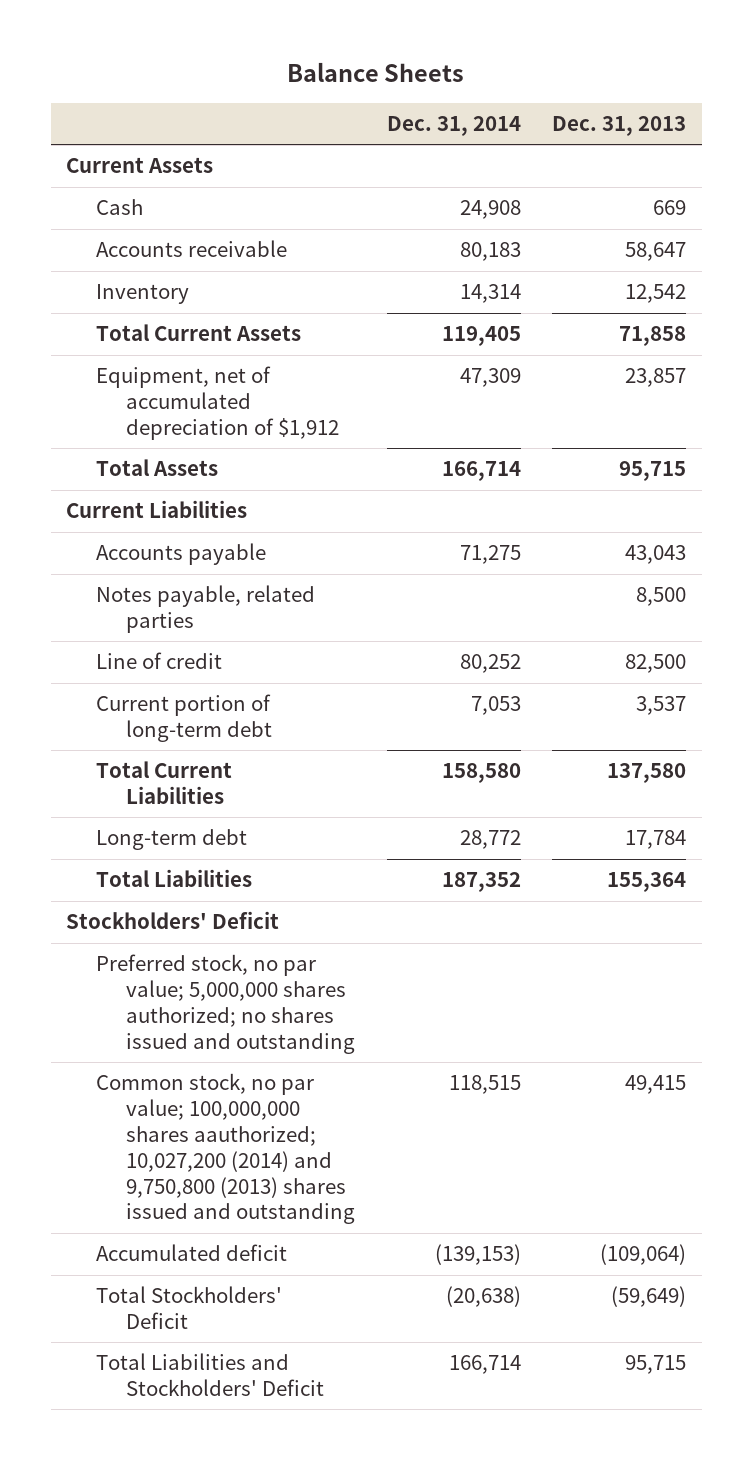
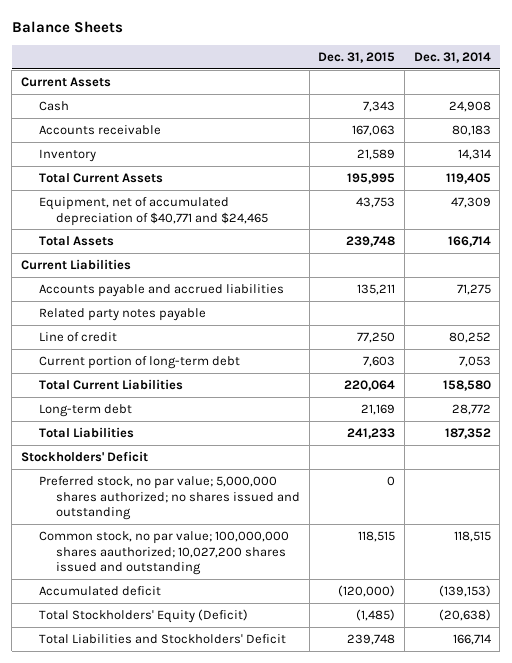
- | Dec. 31, 2014 | Dec. 31, 2013
+ | Dec. 31, 2015 | Dec. 31, 2014
- Equipment, net of accumulated depreciation of $1,912 | 47,309 | 23,857
+ Equipment, net of accumulated depreciation of $40,771 and $24,465 | 43,753 | 47,309
- Accounts payable | 71,275 | 43,043
- Notes payable, related parties | | 8,500
+ Accounts payable and accrued liabilities | 135,211 | 71,275
+ Related party notes payable
- Common stock, no par value; 100,000,000 shares aauthorized; 10,027,200 (2014) and 9,750,800 (2013) shares issued and outstanding | 118,515 | 49,415
+ Common stock, no par value; 100,000,000 shares aauthorized; 10,027,200 shares issued and outstanding | 118,515 | 118,515
- Total Stockholders' Deficit | (20,638) | (59,649)
+ Total Stockholders' Equity (Deficit) | (1,485) | (20,638)

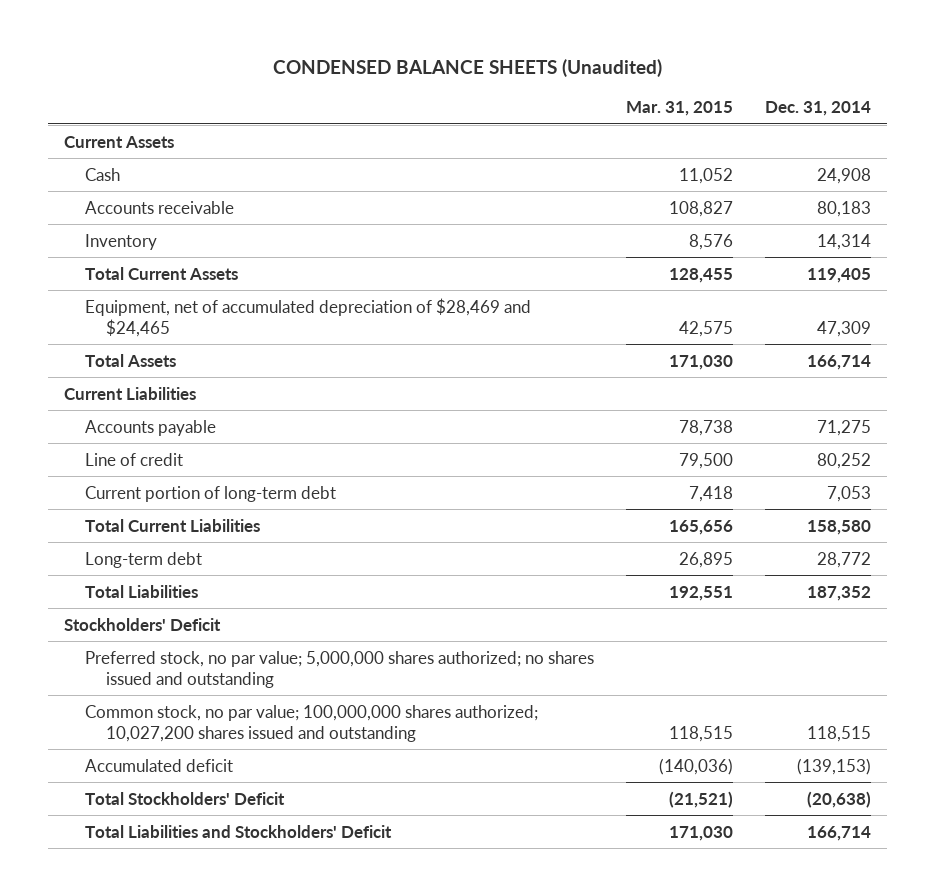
- Balance Sheets
+ CONDENSED BALANCE SHEETS (Unaudited)
- | Dec. 31, 2015 | Dec. 31, 2014
+ | Mar. 31, 2015 | Dec. 31, 2014
- Equipment, net of accumulated depreciation of $40,771 and $24,465 | 43,753 | 47,309
+ Equipment, net of accumulated depreciation of $28,469 and $24,465 | 42,575 | 47,309
- Accounts payable and accrued liabilities | 135,211 | 71,275
- Related party notes payable
+ Accounts payable | 78,738 | 71,275
- Common stock, no par value; 100,000,000 shares aauthorized; 10,027,200 shares issued and outstanding | 118,515 | 118,515
+ Common stock, no par value; 100,000,000 shares authorized; 10,027,200 shares issued and outstanding | 118,515 | 118,515
- Total Stockholders' Equity (Deficit) | (1,485) | (20,638)
+ Total Stockholders' Deficit | (21,521) | (20,638)

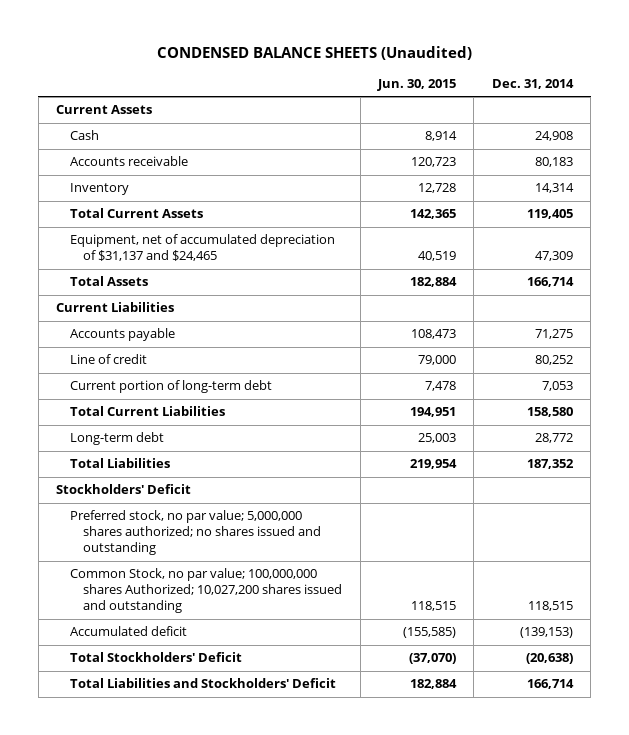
- | Mar. 31, 2015 | Dec. 31, 2014
+ | Jun. 30, 2015 | Dec. 31, 2014
- Equipment, net of accumulated depreciation of $28,469 and $24,465 | 42,575 | 47,309
+ Equipment, net of accumulated depreciation of $31,137 and $24,465 | 40,519 | 47,309
- Common stock, no par value; 100,000,000 shares authorized; 10,027,200 shares issued and outstanding | 118,515 | 118,515
+ Common Stock, no par value; 100,000,000 shares Authorized; 10,027,200 shares issued and outstanding | 118,515 | 118,515

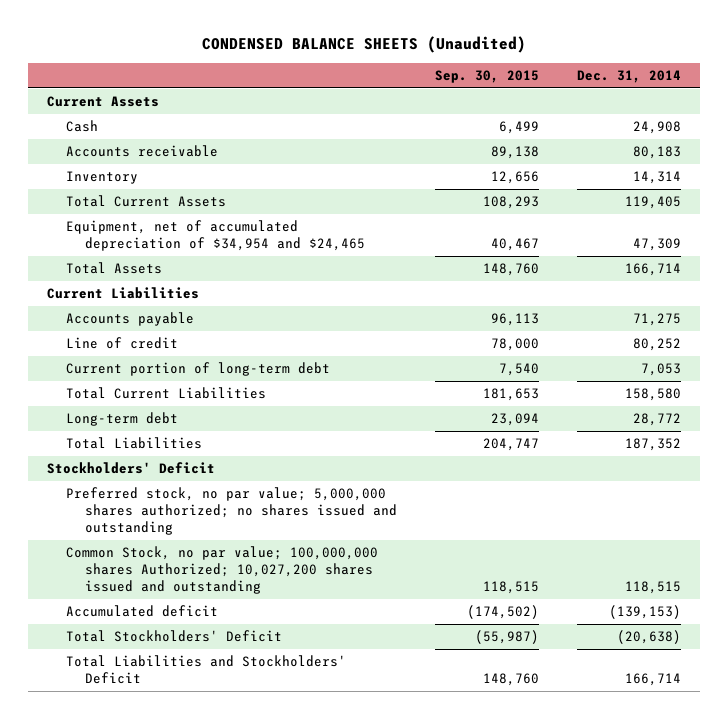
- | Jun. 30, 2015 | Dec. 31, 2014
+ | Sep. 30, 2015 | Dec. 31, 2014
- Equipment, net of accumulated depreciation of $31,137 and $24,465 | 40,519 | 47,309
+ Equipment, net of accumulated depreciation of $34,954 and $24,465 | 40,467 | 47,309

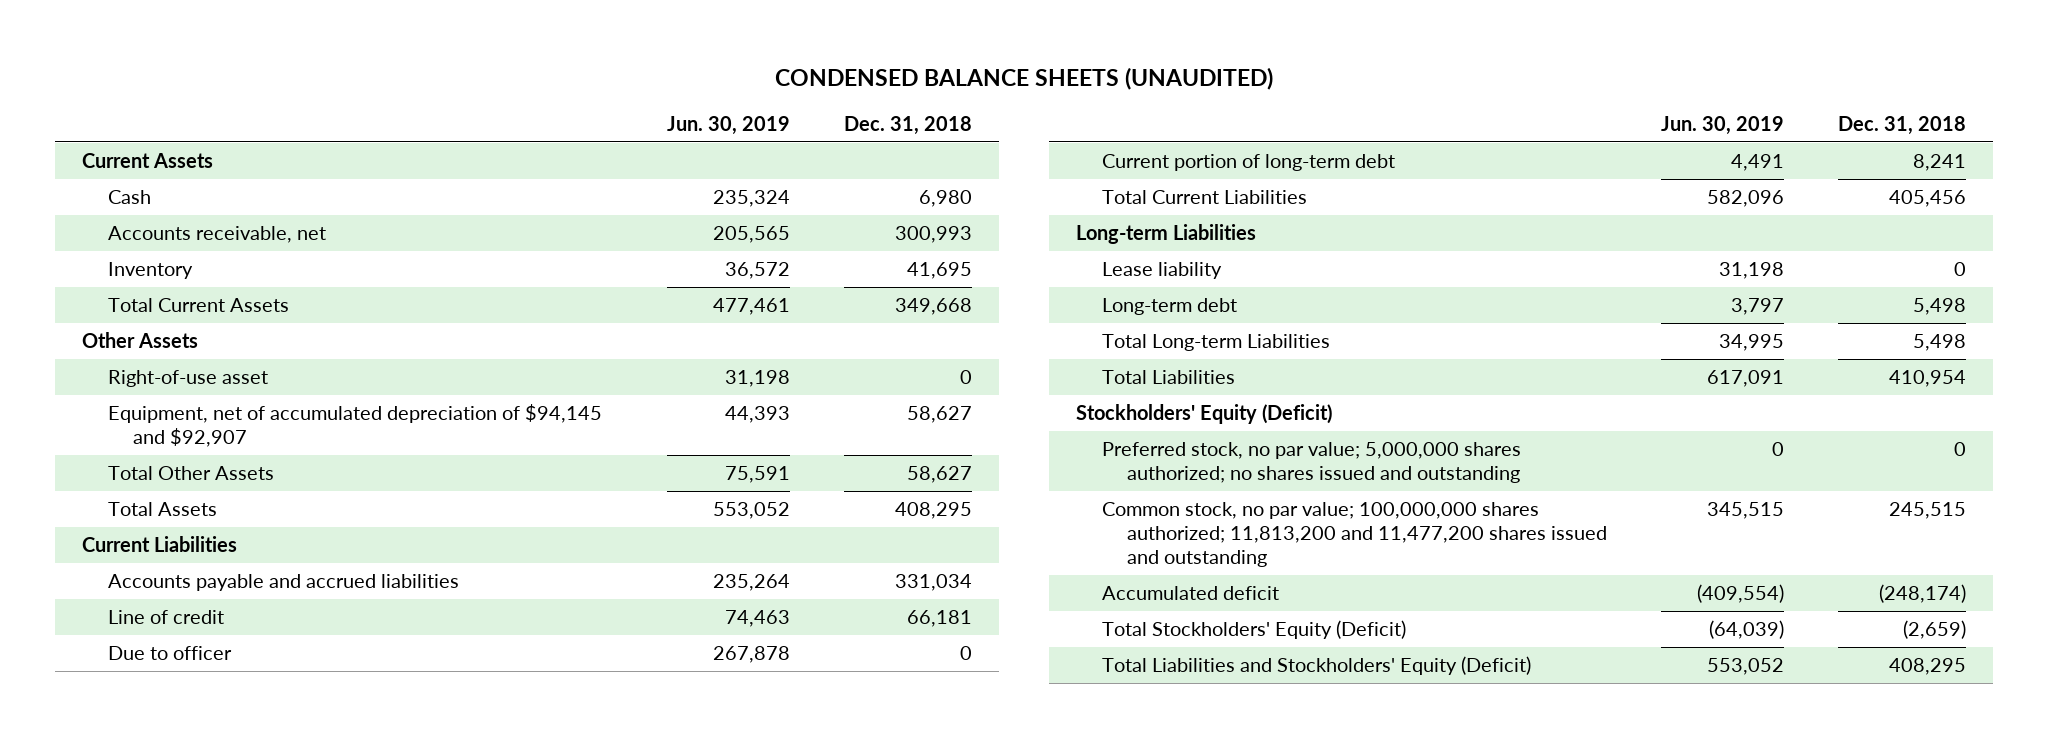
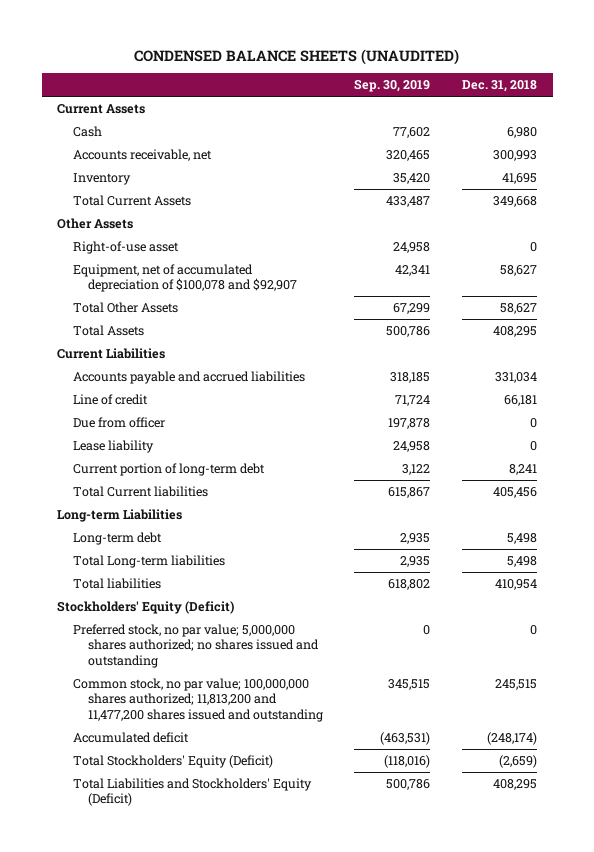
- | Jun. 30, 2019 | Dec. 31, 2018
+ | Sep. 30, 2019 | Dec. 31, 2018
- Equipment, net of accumulated depreciation of $94,145 and $92,907 | 44,393 | 58,627
+ Equipment, net of accumulated depreciation of $100,078 and $92,907 | 42,341 | 58,627
- Due to officer | 267,878 | 0
+ Due from officer | 197,878 | 0
moved up: Lease liability | 24,958 | 0
- Total Current Liabilities | 582,096 | 405,456
+ Total Current liabilities | 615,867 | 405,456
- Total Long-term Liabilities | 34,995 | 5,498
- Total Liabilities | 617,091 | 410,954
+ Total Long-term liabilities | 2,935 | 5,498
+ Total liabilities | 618,802 | 410,954

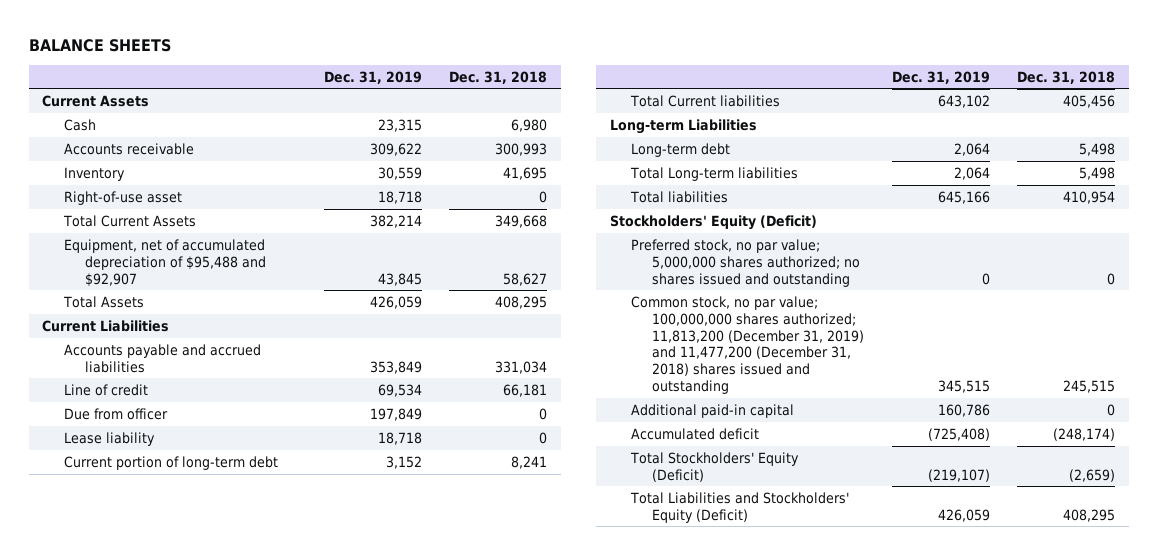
- CONDENSED BALANCE SHEETS (UNAUDITED)
+ BALANCE SHEETS
- | Sep. 30, 2019 | Dec. 31, 2018
+ | Dec. 31, 2019 | Dec. 31, 2018
- Accounts receivable, net | 320,465 | 300,993
+ Accounts receivable | 309,622 | 300,993
- Other Assets
- Equipment, net of accumulated depreciation of $100,078 and $92,907 | 42,341 | 58,627
- Total Other Assets | 67,299 | 58,627
moved down: Total Current Assets | 382,214 | 349,668
+ Equipment, net of accumulated depreciation of $95,488 and $92,907 | 43,845 | 58,627
- Common stock, no par value; 100,000,000 shares authorized; 11,813,200 and 11,477,200 shares issued and outstanding | 345,515 | 245,515
+ Common stock, no par value; 100,000,000 shares authorized; 11,813,200 (December 31, 2019) and 11,477,200 (December 31, 2018) shares issued and outstanding | 345,515 | 245,515
+ Additional paid-in capital | 160,786 | 0

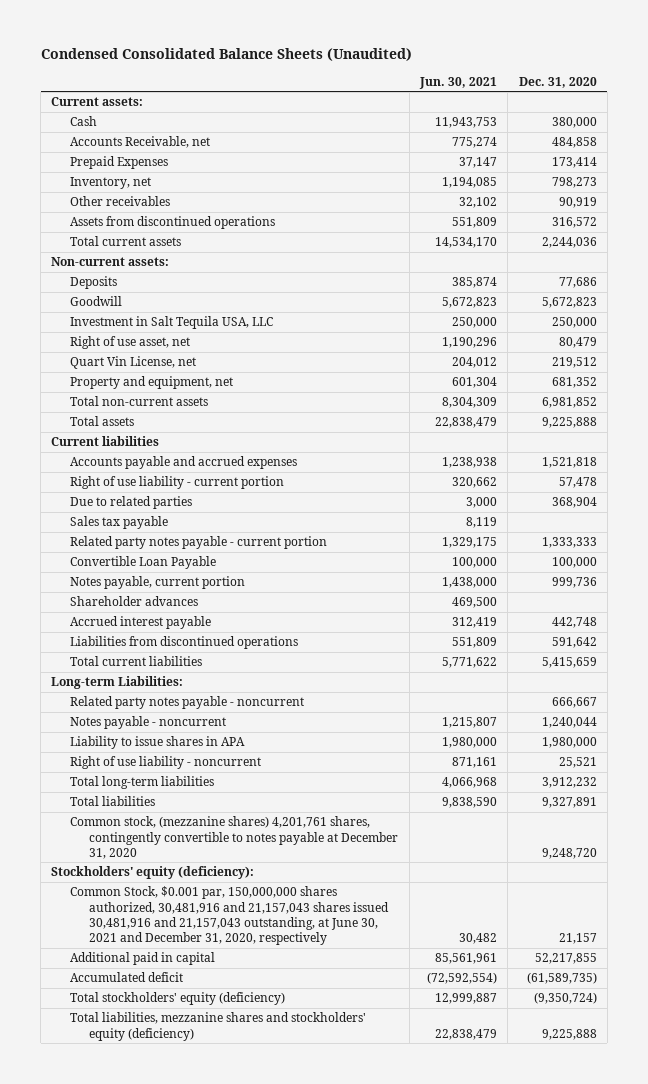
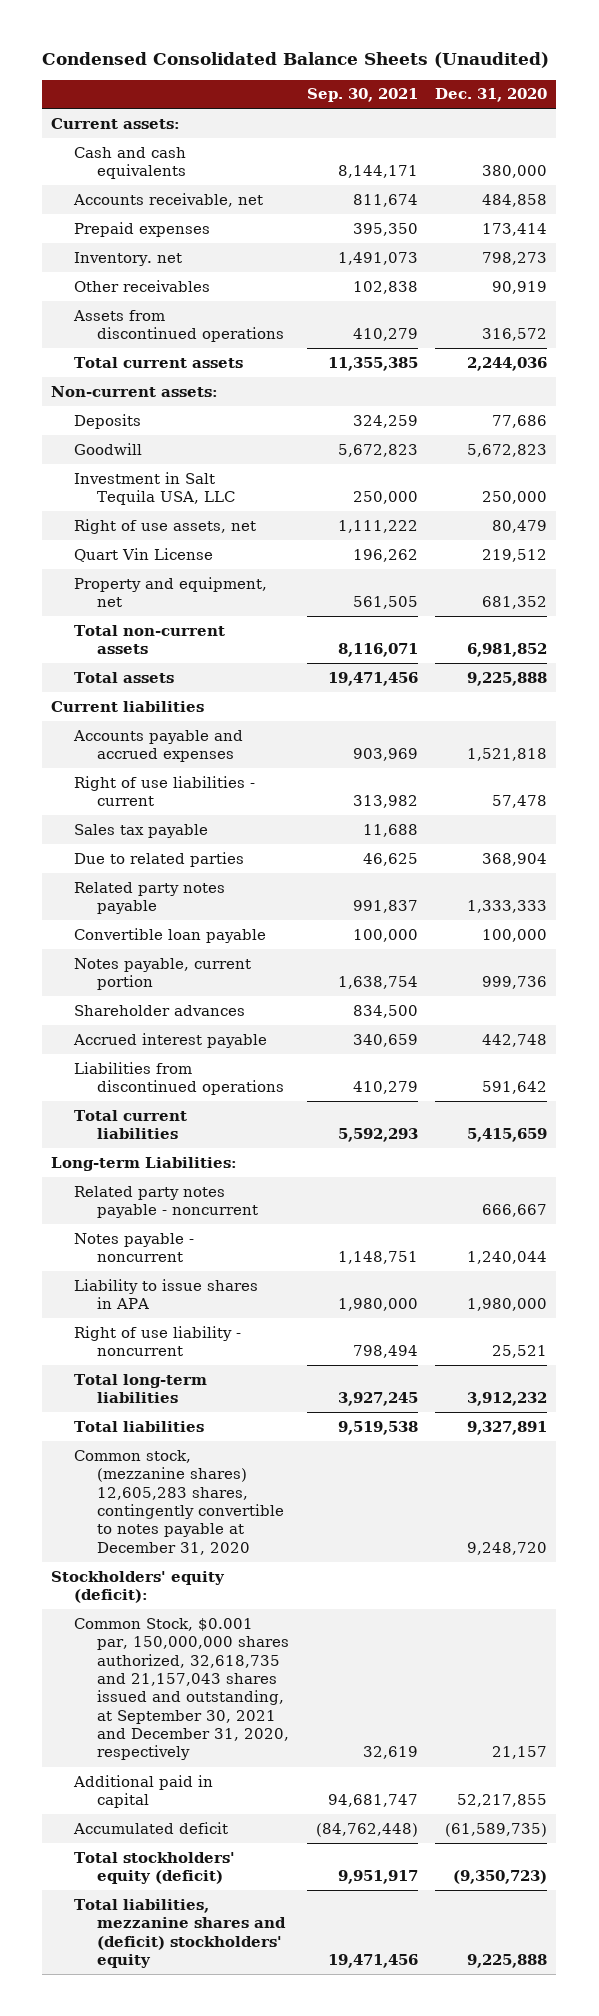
- | Jun. 30, 2021 | Dec. 31, 2020
+ | Sep. 30, 2021 | Dec. 31, 2020
- Cash | 11,943,753 | 380,000
- Accounts Receivable, net | 775,274 | 484,858
- Prepaid Expenses | 37,147 | 173,414
- Inventory, net | 1,194,085 | 798,273
+ Cash and cash equivalents | 8,144,171 | 380,000
+ Accounts receivable, net | 811,674 | 484,858
+ Prepaid expenses | 395,350 | 173,414
+ Inventory. net | 1,491,073 | 798,273
- Right of use asset, net | 1,190,296 | 80,479
- Quart Vin License, net | 204,012 | 219,512
+ Right of use assets, net | 1,111,222 | 80,479
+ Quart Vin License | 196,262 | 219,512
- Right of use liability - current portion | 320,662 | 57,478
+ Right of use liabilities - current | 313,982 | 57,478
- Related party notes payable - current portion | 1,329,175 | 1,333,333
- Convertible Loan Payable | 100,000 | 100,000
moved down: Due to related parties | 46,625 | 368,904
+ Related party notes payable | 991,837 | 1,333,333
+ Convertible loan payable | 100,000 | 100,000
- Common stock, (mezzanine shares) 4,201,761 shares, contingently convertible to notes payable at December 31, 2020 | | 9,248,720
- Stockholders' equity (deficiency):
- Common Stock, $0.001 par, 150,000,000 shares authorized, 30,481,916 and 21,157,043 shares issued 30,481,916 and 21,157,043 outstanding, at June 30, 2021 and December 31, 2020, respectively | 30,482 | 21,157
+ Common stock, (mezzanine shares) 12,605,283 shares, contingently convertible to notes payable at December 31, 2020 | | 9,248,720
+ Stockholders' equity (deficit):
+ Common Stock, $0.001 par, 150,000,000 shares authorized, 32,618,735 and 21,157,043 shares issued and outstanding, at September 30, 2021 and December 31, 2020, respectively | 32,619 | 21,157
- Total stockholders' equity (deficiency) | 12,999,887 | (9,350,724)
- Total liabilities, mezzanine shares and stockholders' equity (deficiency) | 22,838,479 | 9,225,888
+ Total stockholders' equity (deficit) | 9,951,917 | (9,350,723)
+ Total liabilities, mezzanine shares and (deficit) stockholders' equity | 19,471,456 | 9,225,888

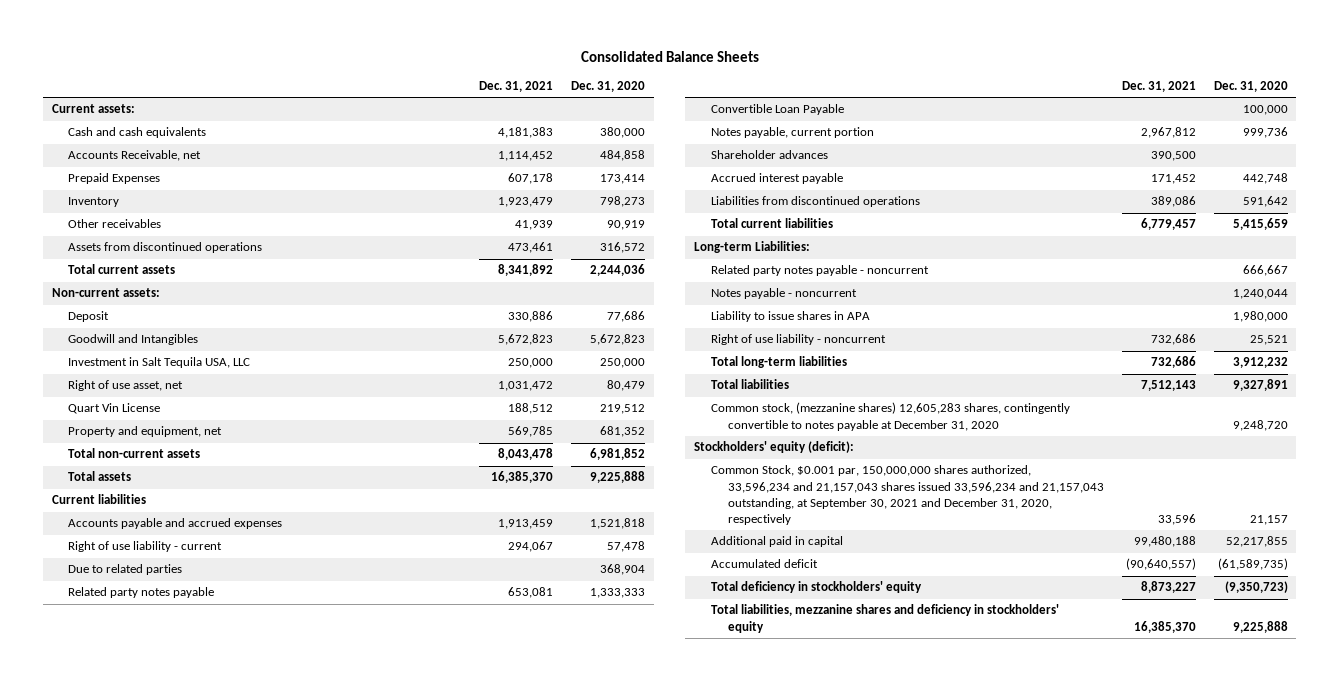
- Condensed Consolidated Balance Sheets (Unaudited)
+ Consolidated Balance Sheets
- | Sep. 30, 2021 | Dec. 31, 2020
+ | Dec. 31, 2021 | Dec. 31, 2020
- Accounts receivable, net | 811,674 | 484,858
- Prepaid expenses | 395,350 | 173,414
- Inventory. net | 1,491,073 | 798,273
+ Accounts Receivable, net | 1,114,452 | 484,858
+ Prepaid Expenses | 607,178 | 173,414
+ Inventory | 1,923,479 | 798,273
- Deposits | 324,259 | 77,686
- Goodwill | 5,672,823 | 5,672,823
+ Deposit | 330,886 | 77,686
+ Goodwill and Intangibles | 5,672,823 | 5,672,823
- Right of use assets, net | 1,111,222 | 80,479
+ Right of use asset, net | 1,031,472 | 80,479
- Right of use liabilities - current | 313,982 | 57,478
- Sales tax payable | 11,688 |
+ Right of use liability - current | 294,067 | 57,478
- Convertible loan payable | 100,000 | 100,000
+ Convertible Loan Payable | | 100,000
- Common Stock, $0.001 par, 150,000,000 shares authorized, 32,618,735 and 21,157,043 shares issued and outstanding, at September 30, 2021 and December 31, 2020, respectively | 32,619 | 21,157
+ Common Stock, $0.001 par, 150,000,000 shares authorized, 33,596,234 and 21,157,043 shares issued 33,596,234 and 21,157,043 outstanding, at September 30, 2021 and December 31, 2020, respectively | 33,596 | 21,157
- Total stockholders' equity (deficit) | 9,951,917 | (9,350,723)
- Total liabilities, mezzanine shares and (deficit) stockholders' equity | 19,471,456 | 9,225,888
+ Total deficiency in stockholders' equity | 8,873,227 | (9,350,723)
+ Total liabilities, mezzanine shares and deficiency in stockholders' equity | 16,385,370 | 9,225,888

